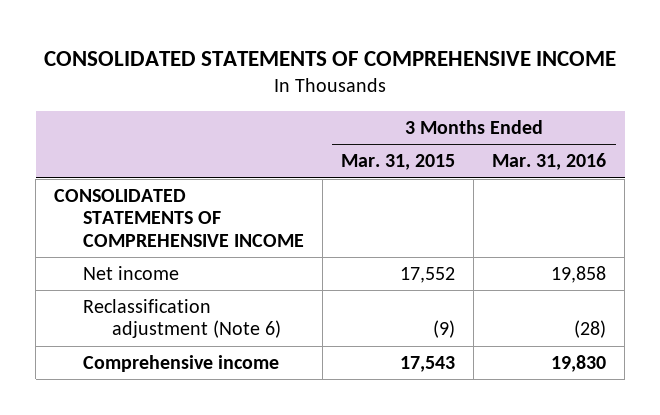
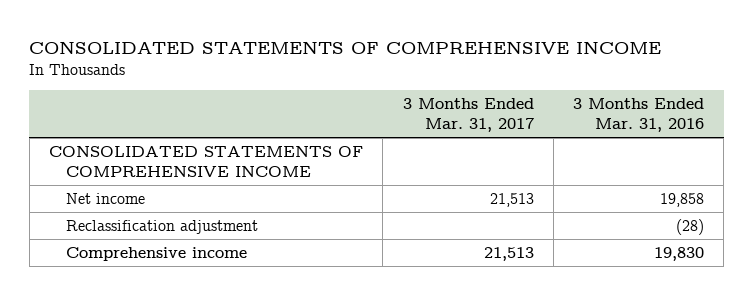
- | 3 Months Ended Mar. 31, 2015 | 3 Months Ended Mar. 31, 2016
+ | 3 Months Ended Mar. 31, 2017 | 3 Months Ended Mar. 31, 2016
- Reclassification adjustment (Note 6) | (9) | (28)
+ Reclassification adjustment | | (28)

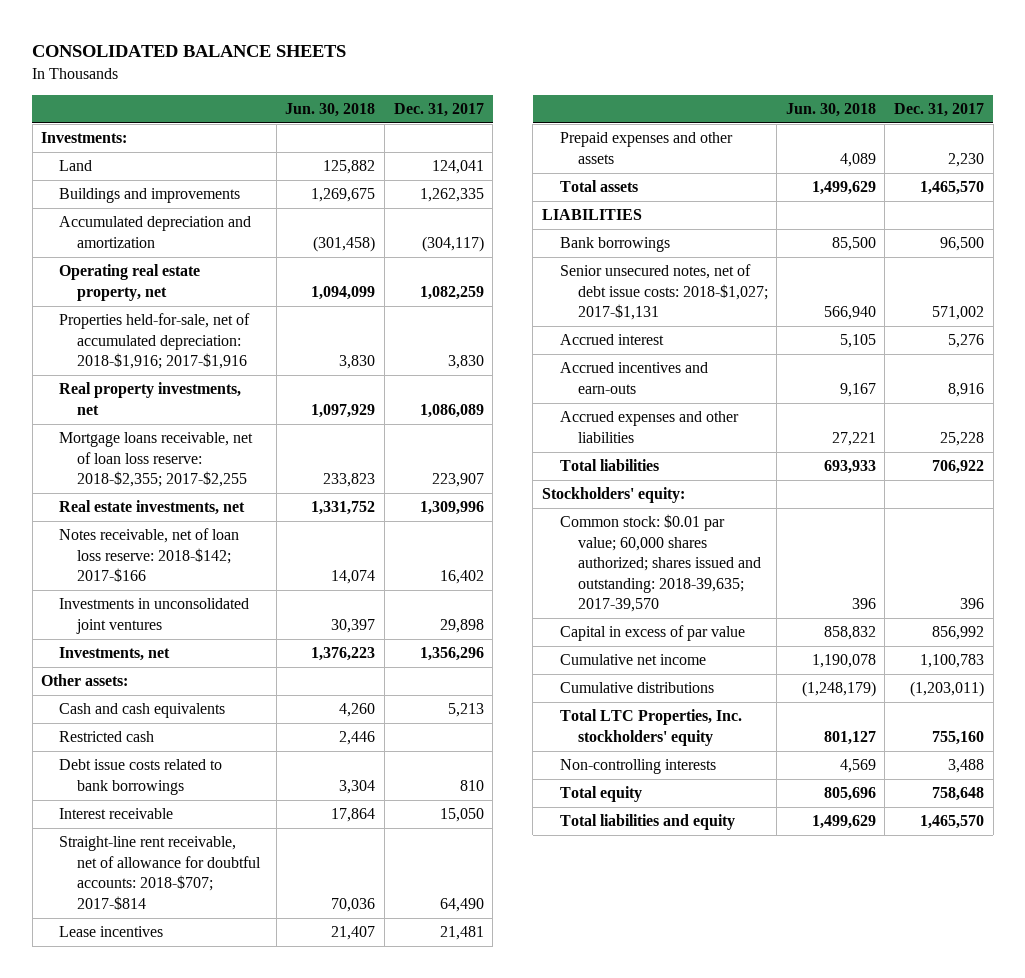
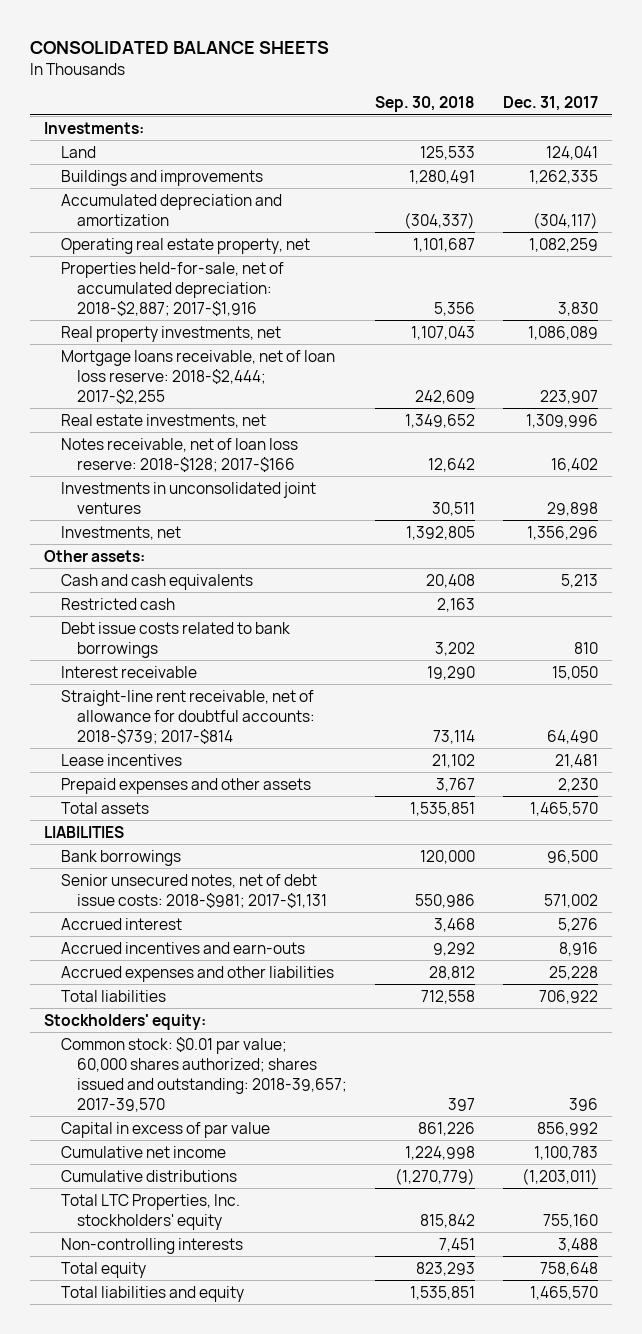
- | Jun. 30, 2018 | Dec. 31, 2017
+ | Sep. 30, 2018 | Dec. 31, 2017
- Properties held-for-sale, net of accumulated depreciation: 2018-$1,916; 2017-$1,916 | 3,830 | 3,830
+ Properties held-for-sale, net of accumulated depreciation: 2018-$2,887; 2017-$1,916 | 5,356 | 3,830
- Mortgage loans receivable, net of loan loss reserve: 2018-$2,355; 2017-$2,255 | 233,823 | 223,907
+ Mortgage loans receivable, net of loan loss reserve: 2018-$2,444; 2017-$2,255 | 242,609 | 223,907
- Notes receivable, net of loan loss reserve: 2018-$142; 2017-$166 | 14,074 | 16,402
+ Notes receivable, net of loan loss reserve: 2018-$128; 2017-$166 | 12,642 | 16,402
- Straight-line rent receivable, net of allowance for doubtful accounts: 2018-$707; 2017-$814 | 70,036 | 64,490
+ Straight-line rent receivable, net of allowance for doubtful accounts: 2018-$739; 2017-$814 | 73,114 | 64,490
- Senior unsecured notes, net of debt issue costs: 2018-$1,027; 2017-$1,131 | 566,940 | 571,002
+ Senior unsecured notes, net of debt issue costs: 2018-$981; 2017-$1,131 | 550,986 | 571,002
- Common stock: $0.01 par value; 60,000 shares authorized; shares issued and outstanding: 2018-39,635; 2017-39,570 | 396 | 396
+ Common stock: $0.01 par value; 60,000 shares authorized; shares issued and outstanding: 2018-39,657; 2017-39,570 | 397 | 396

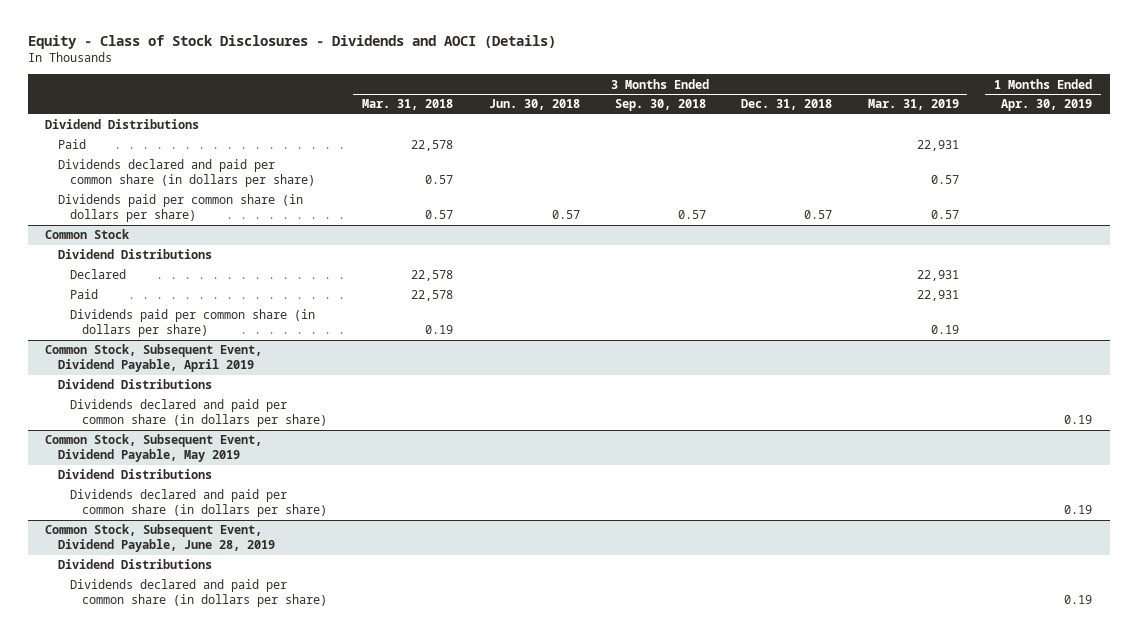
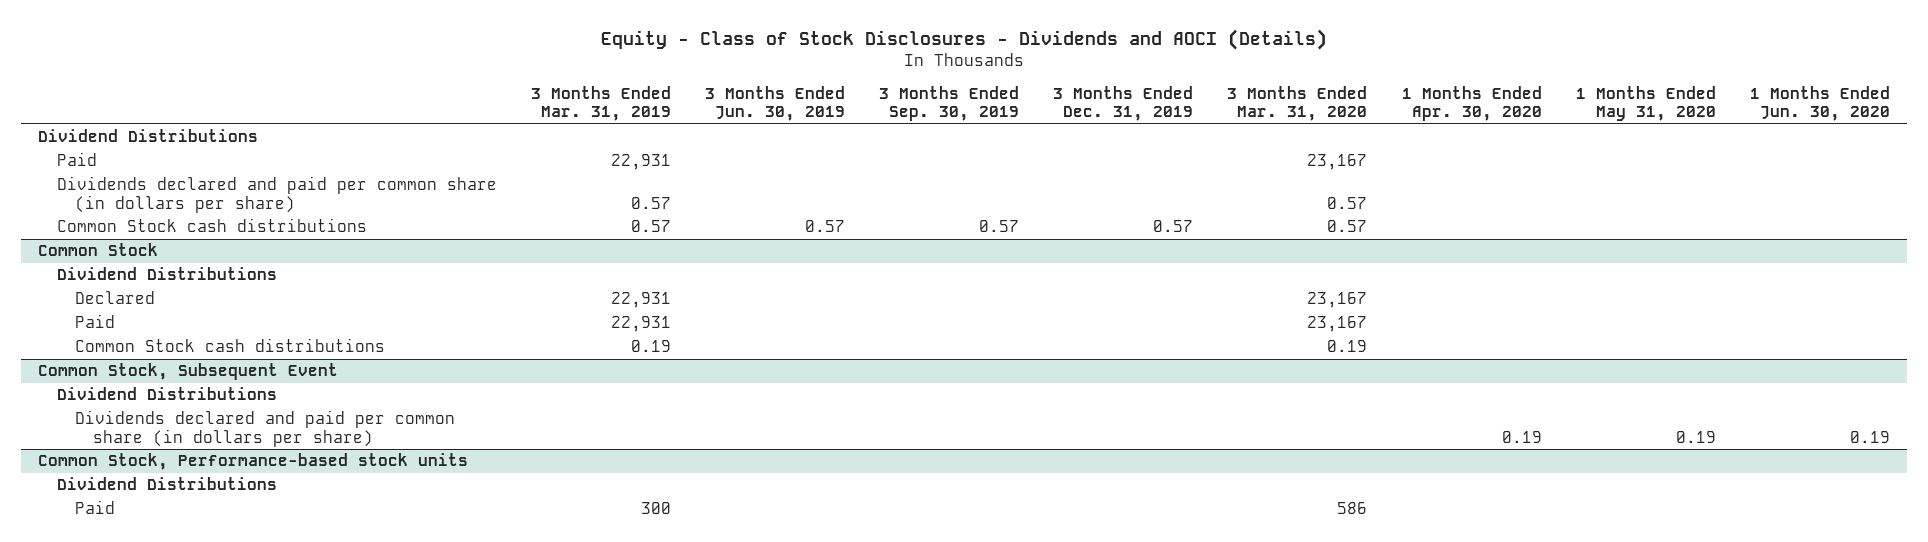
- | 3 Months Ended Mar. 31, 2018 | 3 Months Ended Jun. 30, 2018 | 3 Months Ended Sep. 30, 2018 | 3 Months Ended Dec. 31, 2018 | 3 Months Ended Mar. 31, 2019 | 1 Months Ended Apr. 30, 2019
+ | 3 Months Ended Mar. 31, 2019 | 3 Months Ended Jun. 30, 2019 | 3 Months Ended Sep. 30, 2019 | 3 Months Ended Dec. 31, 2019 | 3 Months Ended Mar. 31, 2020 | 1 Months Ended Apr. 30, 2020 | 1 Months Ended May 31, 2020 | 1 Months Ended Jun. 30, 2020
- Dividends paid per common share (in dollars per share) | 0.57 | 0.57 | 0.57 | 0.57 | 0.57 |
+ Common Stock cash distributions | 0.57 | 0.57 | 0.57 | 0.57 | 0.57 | | |
@ Common Stock
- Dividends paid per common share (in dollars per share) | 0.19 | | | | 0.19 |
- Common Stock, Subsequent Event, Dividend Payable, April 2019
- Dividend Distributions
- Dividends declared and paid per common share (in dollars per share) | | | | | | 0.19
- Common Stock, Subsequent Event, Dividend Payable, May 2019
@ Common Stock
+ Common Stock cash distributions | 0.19 | | | | 0.19 | | |
+ Common Stock, Subsequent Event
- Common Stock, Subsequent Event, Dividend Payable, June 28, 2019
+ Common Stock, Performance-based stock units
- Dividends declared and paid per common share (in dollars per share) | | | | | | 0.19
+ Paid | 300 | | | | 586 | | |

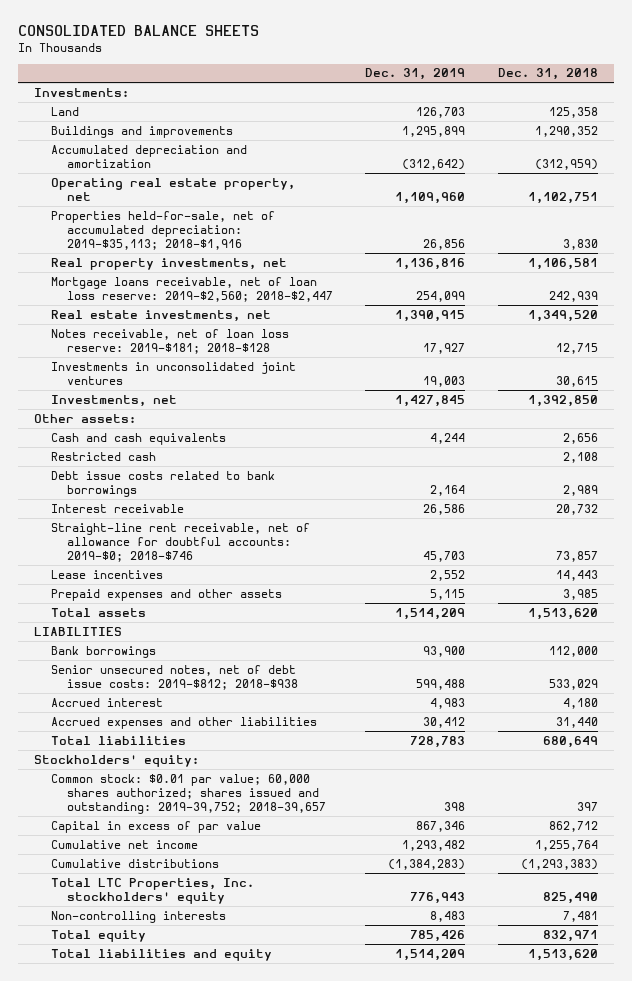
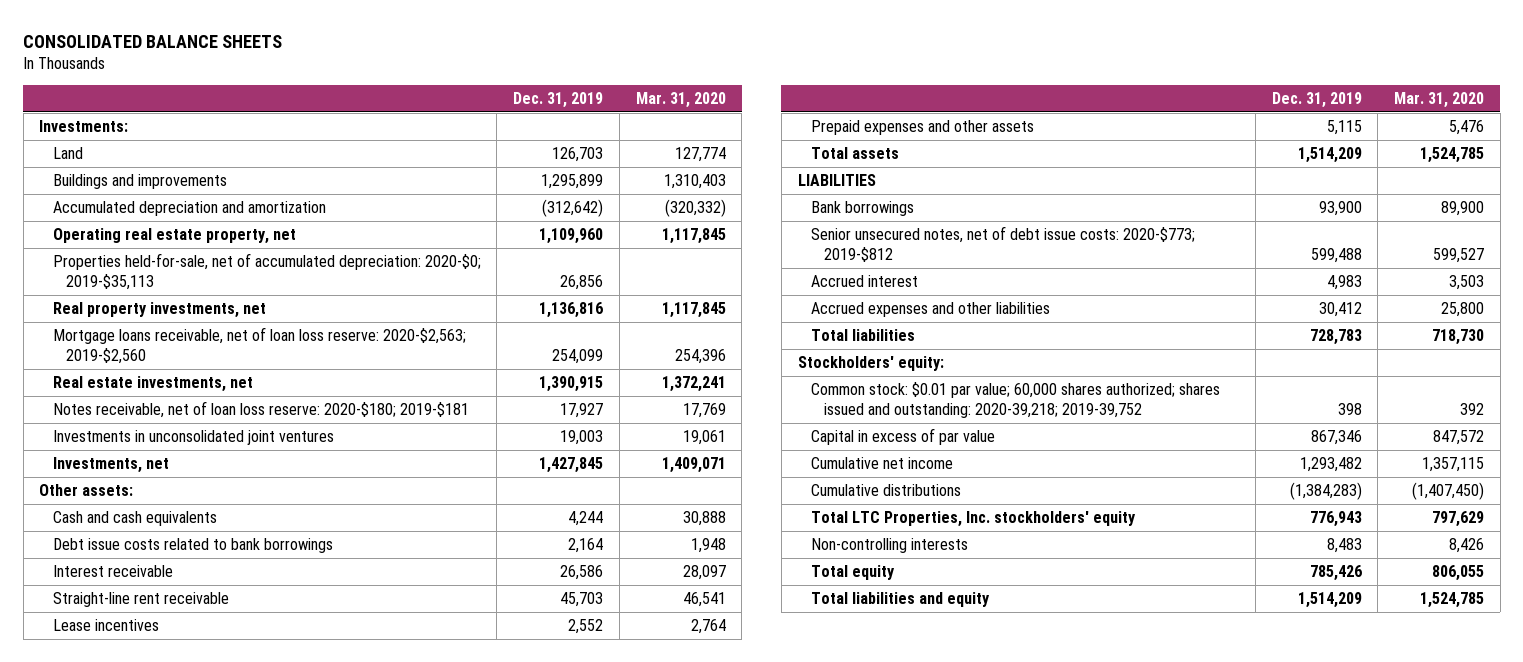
- | Dec. 31, 2019 | Dec. 31, 2018
+ | Dec. 31, 2019 | Mar. 31, 2020
- Properties held-for-sale, net of accumulated depreciation: 2019-$35,113; 2018-$1,916 | 26,856 | 3,830
+ Properties held-for-sale, net of accumulated depreciation: 2020-$0; 2019-$35,113 | 26,856 |
- Mortgage loans receivable, net of loan loss reserve: 2019-$2,560; 2018-$2,447 | 254,099 | 242,939
+ Mortgage loans receivable, net of loan loss reserve: 2020-$2,563; 2019-$2,560 | 254,099 | 254,396
- Notes receivable, net of loan loss reserve: 2019-$181; 2018-$128 | 17,927 | 12,715
+ Notes receivable, net of loan loss reserve: 2020-$180; 2019-$181 | 17,927 | 17,769
- Restricted cash | | 2,108
- Straight-line rent receivable, net of allowance for doubtful accounts: 2019-$0; 2018-$746 | 45,703 | 73,857
+ Straight-line rent receivable | 45,703 | 46,541
- Senior unsecured notes, net of debt issue costs: 2019-$812; 2018-$938 | 599,488 | 533,029
+ Senior unsecured notes, net of debt issue costs: 2020-$773; 2019-$812 | 599,488 | 599,527
- Common stock: $0.01 par value; 60,000 shares authorized; shares issued and outstanding: 2019-39,752; 2018-39,657 | 398 | 397
+ Common stock: $0.01 par value; 60,000 shares authorized; shares issued and outstanding: 2020-39,218; 2019-39,752 | 398 | 392

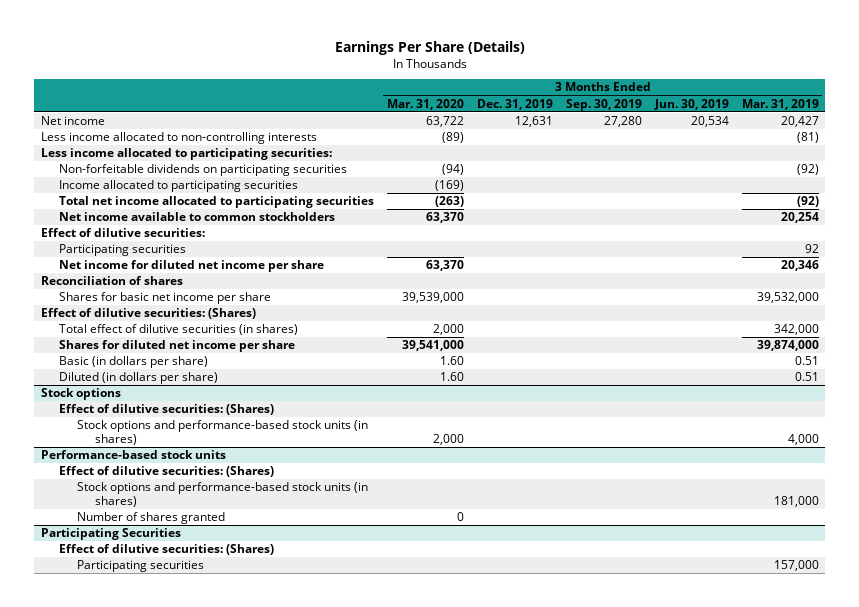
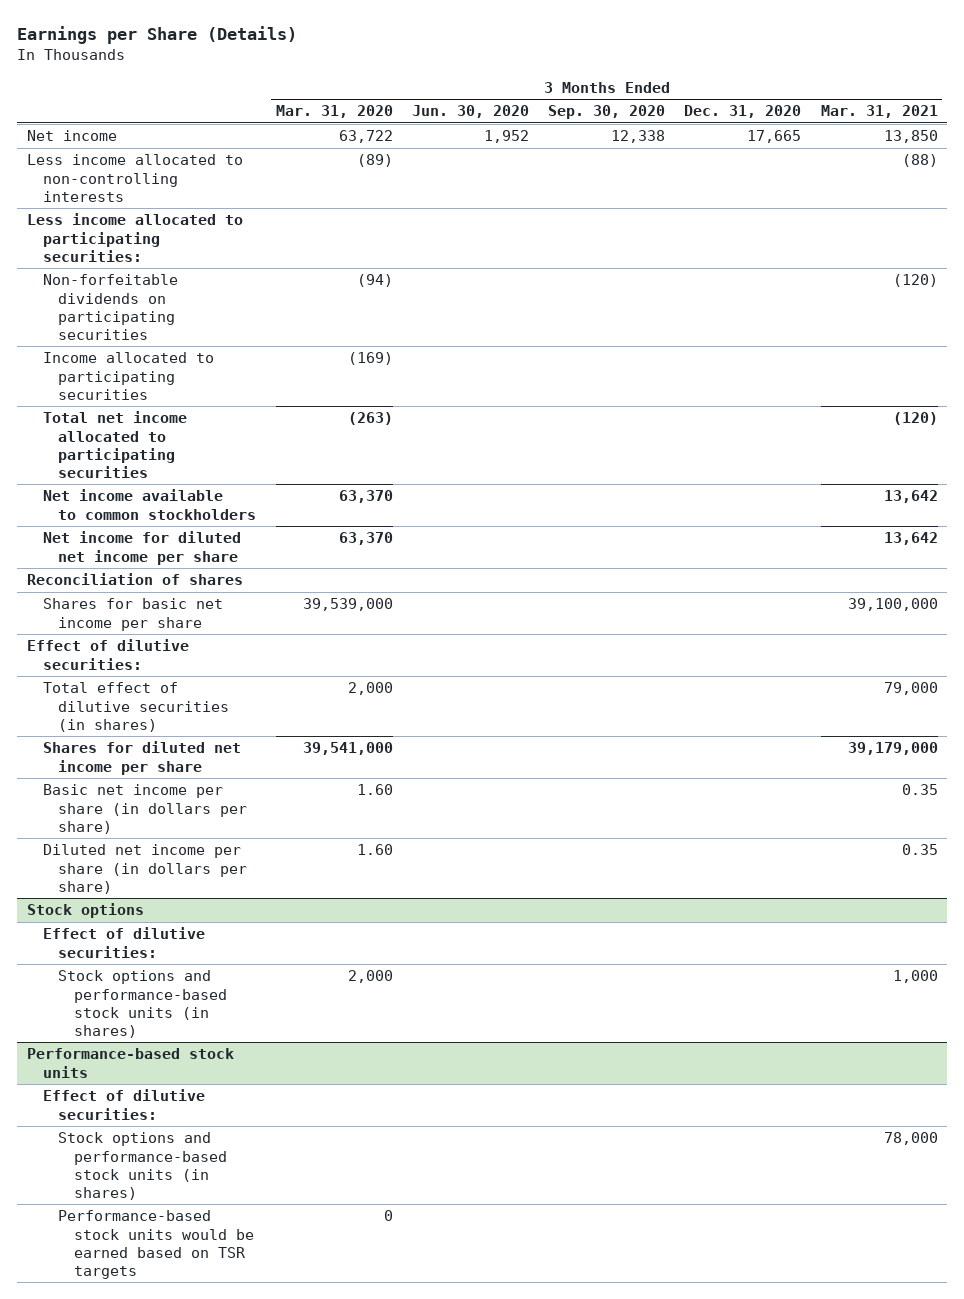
- Earnings Per Share (Details)
+ Earnings per Share (Details)
- | 3 Months Ended Mar. 31, 2020 | 3 Months Ended Dec. 31, 2019 | 3 Months Ended Sep. 30, 2019 | 3 Months Ended Jun. 30, 2019 | 3 Months Ended Mar. 31, 2019
+ | 3 Months Ended Mar. 31, 2020 | 3 Months Ended Jun. 30, 2020 | 3 Months Ended Sep. 30, 2020 | 3 Months Ended Dec. 31, 2020 | 3 Months Ended Mar. 31, 2021
- Participating securities | | | | | 92
- Effect of dilutive securities: (Shares)
moved down: Effect of dilutive securities:
- Basic (in dollars per share) | 1.60 | | | | 0.51
- Diluted (in dollars per share) | 1.60 | | | | 0.51
+ Basic net income per share (in dollars per share) | 1.60 | | | | 0.35
+ Diluted net income per share (in dollars per share) | 1.60 | | | | 0.35
@ Stock options
- Effect of dilutive securities: (Shares)
+ Effect of dilutive securities:
@ Performance-based stock units
- Effect of dilutive securities: (Shares)
+ Effect of dilutive securities:
- Number of shares granted | 0 | | | |
- Participating Securities
- Effect of dilutive securities: (Shares)
- Participating securities | | | | | 157,000
@ Performance-based stock units
+ Performance-based stock units would be earned based on TSR targets | 0 | | | |

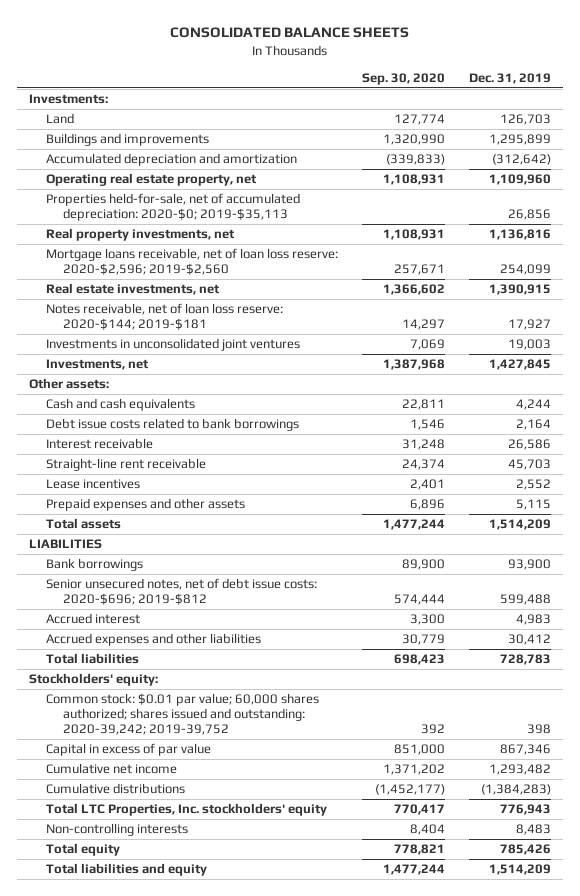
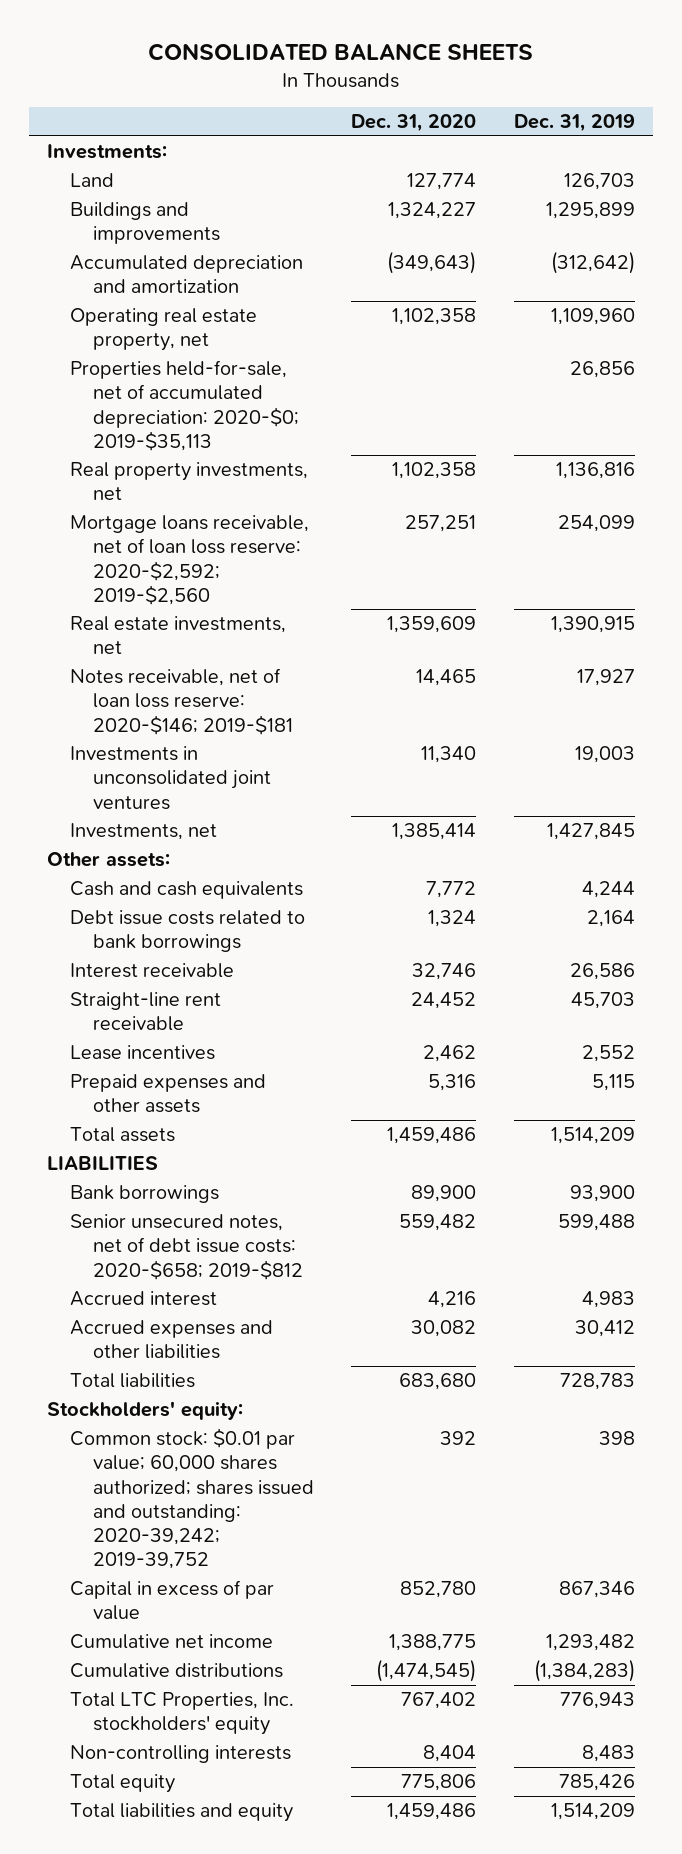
- | Sep. 30, 2020 | Dec. 31, 2019
+ | Dec. 31, 2020 | Dec. 31, 2019
- Mortgage loans receivable, net of loan loss reserve: 2020-$2,596; 2019-$2,560 | 257,671 | 254,099
+ Mortgage loans receivable, net of loan loss reserve: 2020-$2,592; 2019-$2,560 | 257,251 | 254,099
- Notes receivable, net of loan loss reserve: 2020-$144; 2019-$181 | 14,297 | 17,927
+ Notes receivable, net of loan loss reserve: 2020-$146; 2019-$181 | 14,465 | 17,927
- Senior unsecured notes, net of debt issue costs: 2020-$696; 2019-$812 | 574,444 | 599,488
+ Senior unsecured notes, net of debt issue costs: 2020-$658; 2019-$812 | 559,482 | 599,488

